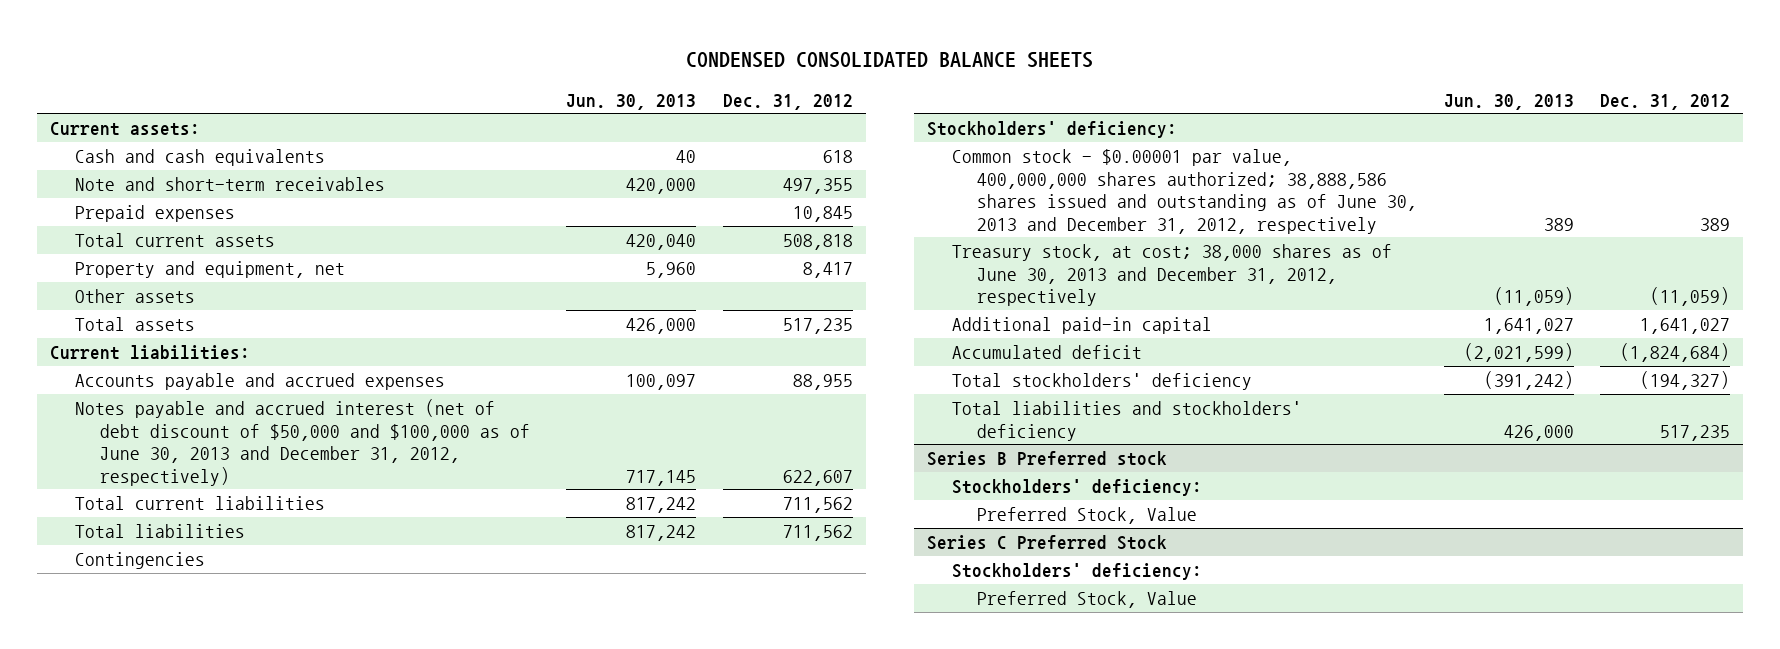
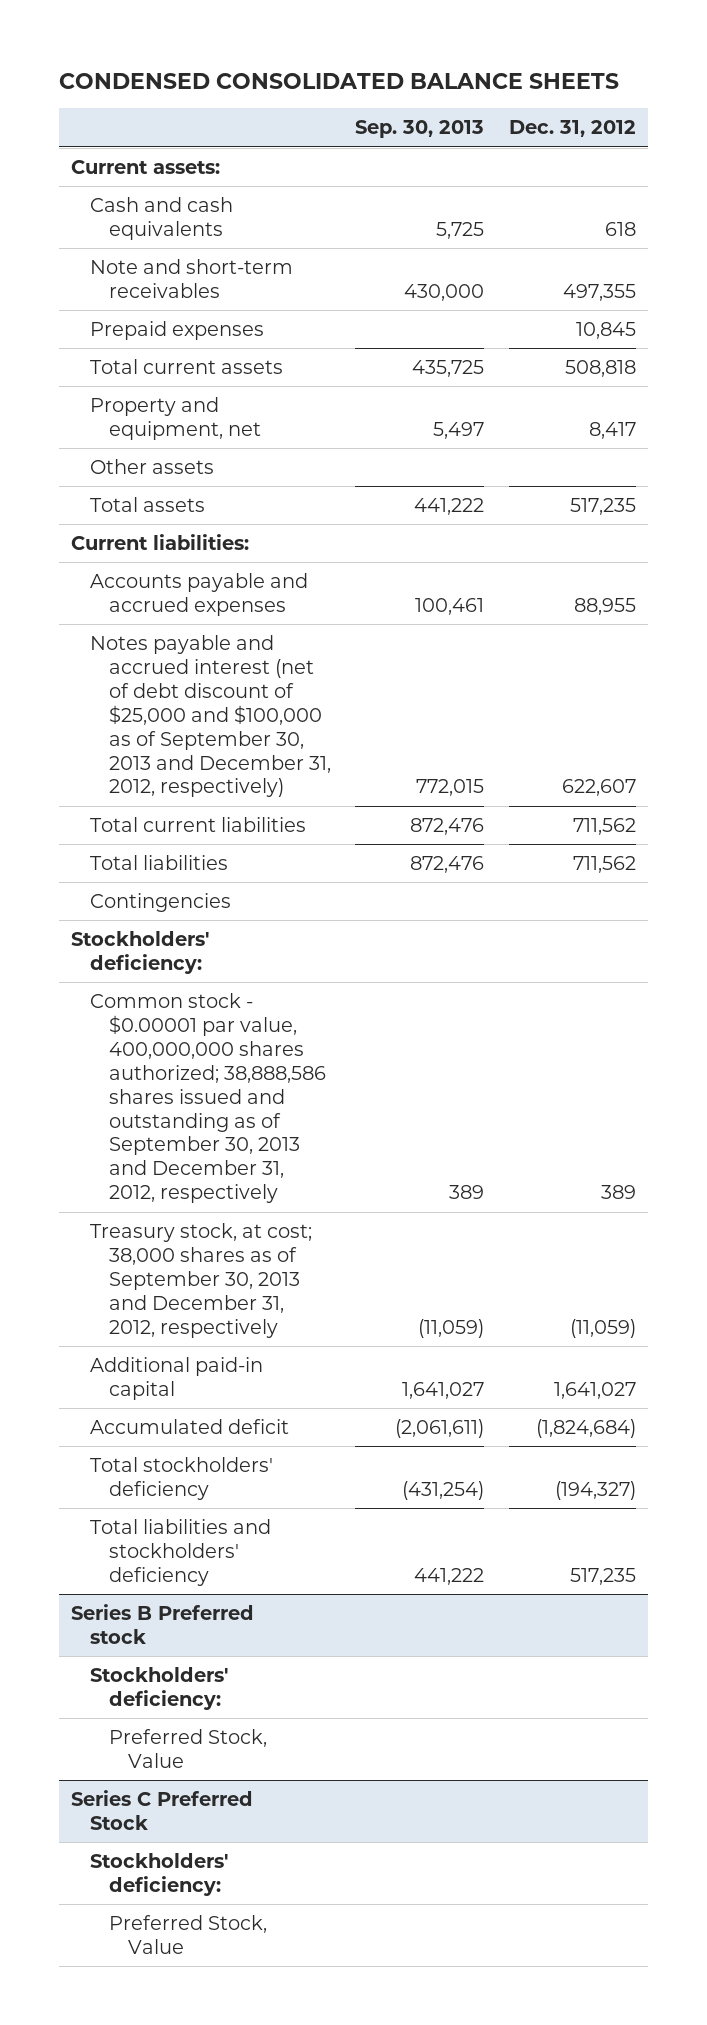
- | Jun. 30, 2013 | Dec. 31, 2012
+ | Sep. 30, 2013 | Dec. 31, 2012
- Notes payable and accrued interest (net of debt discount of $50,000 and $100,000 as of June 30, 2013 and December 31, 2012, respectively) | 717,145 | 622,607
+ Notes payable and accrued interest (net of debt discount of $25,000 and $100,000 as of September 30, 2013 and December 31, 2012, respectively) | 772,015 | 622,607
- Common stock - $0.00001 par value, 400,000,000 shares authorized; 38,888,586 shares issued and outstanding as of June 30, 2013 and December 31, 2012, respectively | 389 | 389
- Treasury stock, at cost; 38,000 shares as of June 30, 2013 and December 31, 2012, respectively | (11,059) | (11,059)
+ Common stock - $0.00001 par value, 400,000,000 shares authorized; 38,888,586 shares issued and outstanding as of September 30, 2013 and December 31, 2012, respectively | 389 | 389
+ Treasury stock, at cost; 38,000 shares as of September 30, 2013 and December 31, 2012, respectively | (11,059) | (11,059)

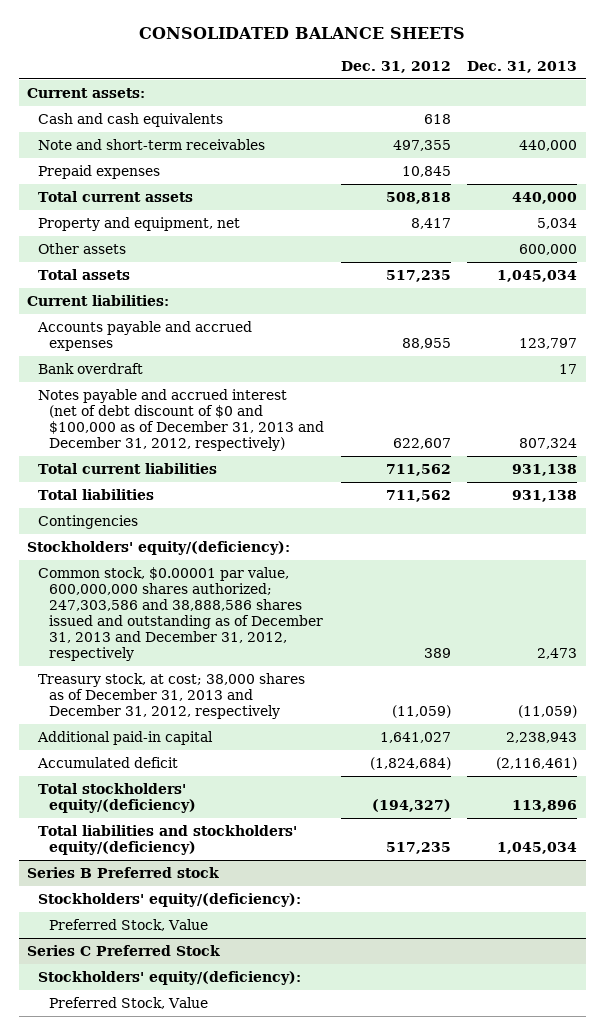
- CONDENSED CONSOLIDATED BALANCE SHEETS
+ CONSOLIDATED BALANCE SHEETS
- | Sep. 30, 2013 | Dec. 31, 2012
+ | Dec. 31, 2012 | Dec. 31, 2013
- Notes payable and accrued interest (net of debt discount of $25,000 and $100,000 as of September 30, 2013 and December 31, 2012, respectively) | 772,015 | 622,607
+ Bank overdraft | | 17
+ Notes payable and accrued interest (net of debt discount of $0 and $100,000 as of December 31, 2013 and December 31, 2012, respectively) | 622,607 | 807,324
- Stockholders' deficiency:
- Common stock - $0.00001 par value, 400,000,000 shares authorized; 38,888,586 shares issued and outstanding as of September 30, 2013 and December 31, 2012, respectively | 389 | 389
- Treasury stock, at cost; 38,000 shares as of September 30, 2013 and December 31, 2012, respectively | (11,059) | (11,059)
+ Stockholders' equity/(deficiency):
+ Common stock, $0.00001 par value, 600,000,000 shares authorized; 247,303,586 and 38,888,586 shares issued and outstanding as of December 31, 2013 and December 31, 2012, respectively | 389 | 2,473
+ Treasury stock, at cost; 38,000 shares as of December 31, 2013 and December 31, 2012, respectively | (11,059) | (11,059)
- Total stockholders' deficiency | (431,254) | (194,327)
- Total liabilities and stockholders' deficiency | 441,222 | 517,235
+ Total stockholders' equity/(deficiency) | (194,327) | 113,896
+ Total liabilities and stockholders' equity/(deficiency) | 517,235 | 1,045,034
@ Series B Preferred stock
- Stockholders' deficiency:
+ Stockholders' equity/(deficiency):
@ Series C Preferred Stock
- Stockholders' deficiency:
+ Stockholders' equity/(deficiency):

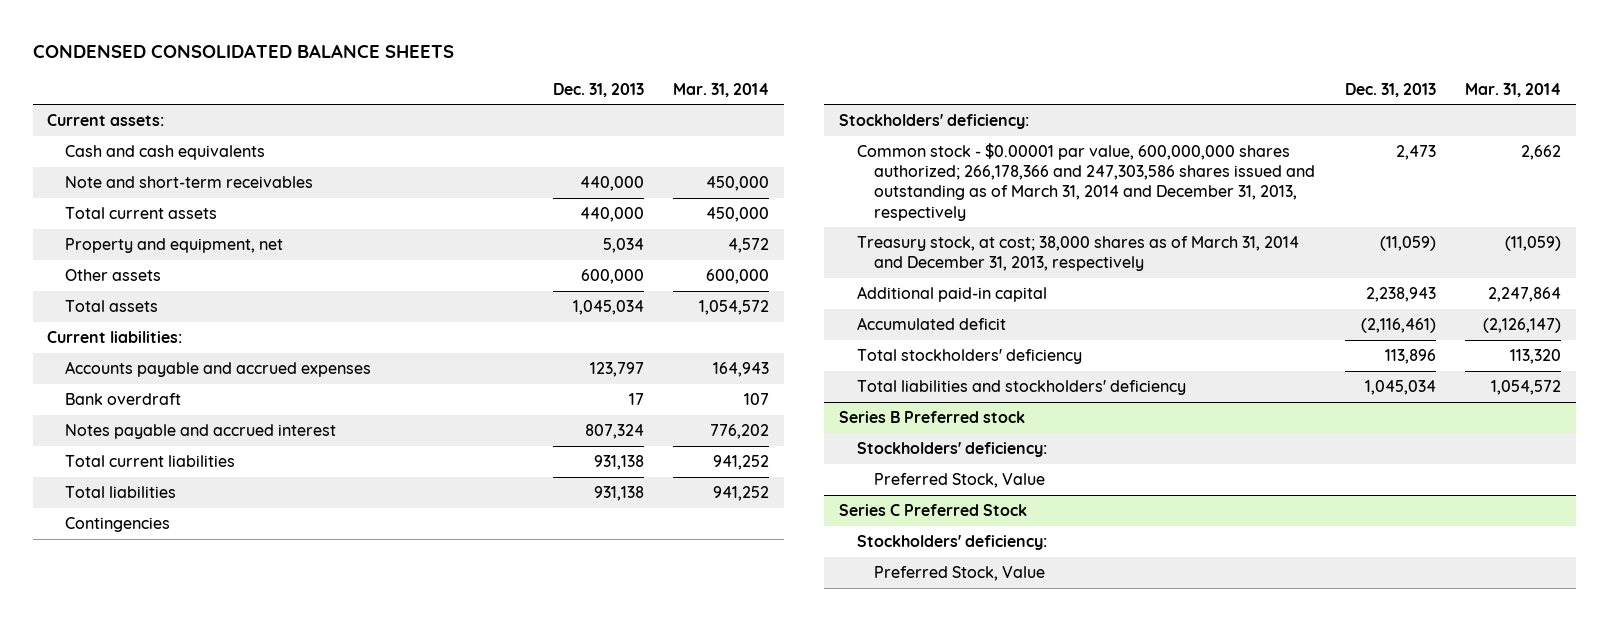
- CONSOLIDATED BALANCE SHEETS
+ CONDENSED CONSOLIDATED BALANCE SHEETS
- | Dec. 31, 2012 | Dec. 31, 2013
+ | Dec. 31, 2013 | Mar. 31, 2014
- Prepaid expenses | 10,845 |
- Notes payable and accrued interest (net of debt discount of $0 and $100,000 as of December 31, 2013 and December 31, 2012, respectively) | 622,607 | 807,324
+ Notes payable and accrued interest | 807,324 | 776,202
- Stockholders' equity/(deficiency):
- Common stock, $0.00001 par value, 600,000,000 shares authorized; 247,303,586 and 38,888,586 shares issued and outstanding as of December 31, 2013 and December 31, 2012, respectively | 389 | 2,473
- Treasury stock, at cost; 38,000 shares as of December 31, 2013 and December 31, 2012, respectively | (11,059) | (11,059)
+ Stockholders' deficiency:
+ Common stock - $0.00001 par value, 600,000,000 shares authorized; 266,178,366 and 247,303,586 shares issued and outstanding as of March 31, 2014 and December 31, 2013, respectively | 2,473 | 2,662
+ Treasury stock, at cost; 38,000 shares as of March 31, 2014 and December 31, 2013, respectively | (11,059) | (11,059)
- Total stockholders' equity/(deficiency) | (194,327) | 113,896
- Total liabilities and stockholders' equity/(deficiency) | 517,235 | 1,045,034
+ Total stockholders' deficiency | 113,896 | 113,320
+ Total liabilities and stockholders' deficiency | 1,045,034 | 1,054,572
@ Series B Preferred stock
- Stockholders' equity/(deficiency):
+ Stockholders' deficiency:
@ Series C Preferred Stock
- Stockholders' equity/(deficiency):
+ Stockholders' deficiency:

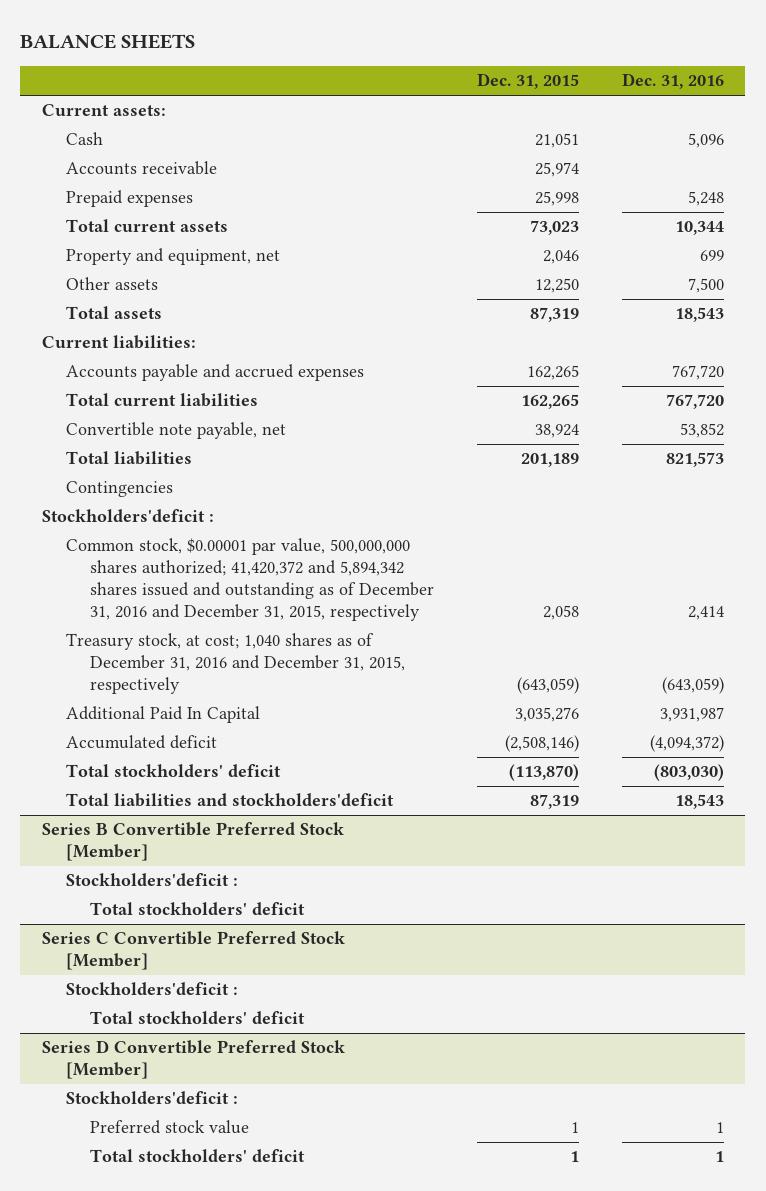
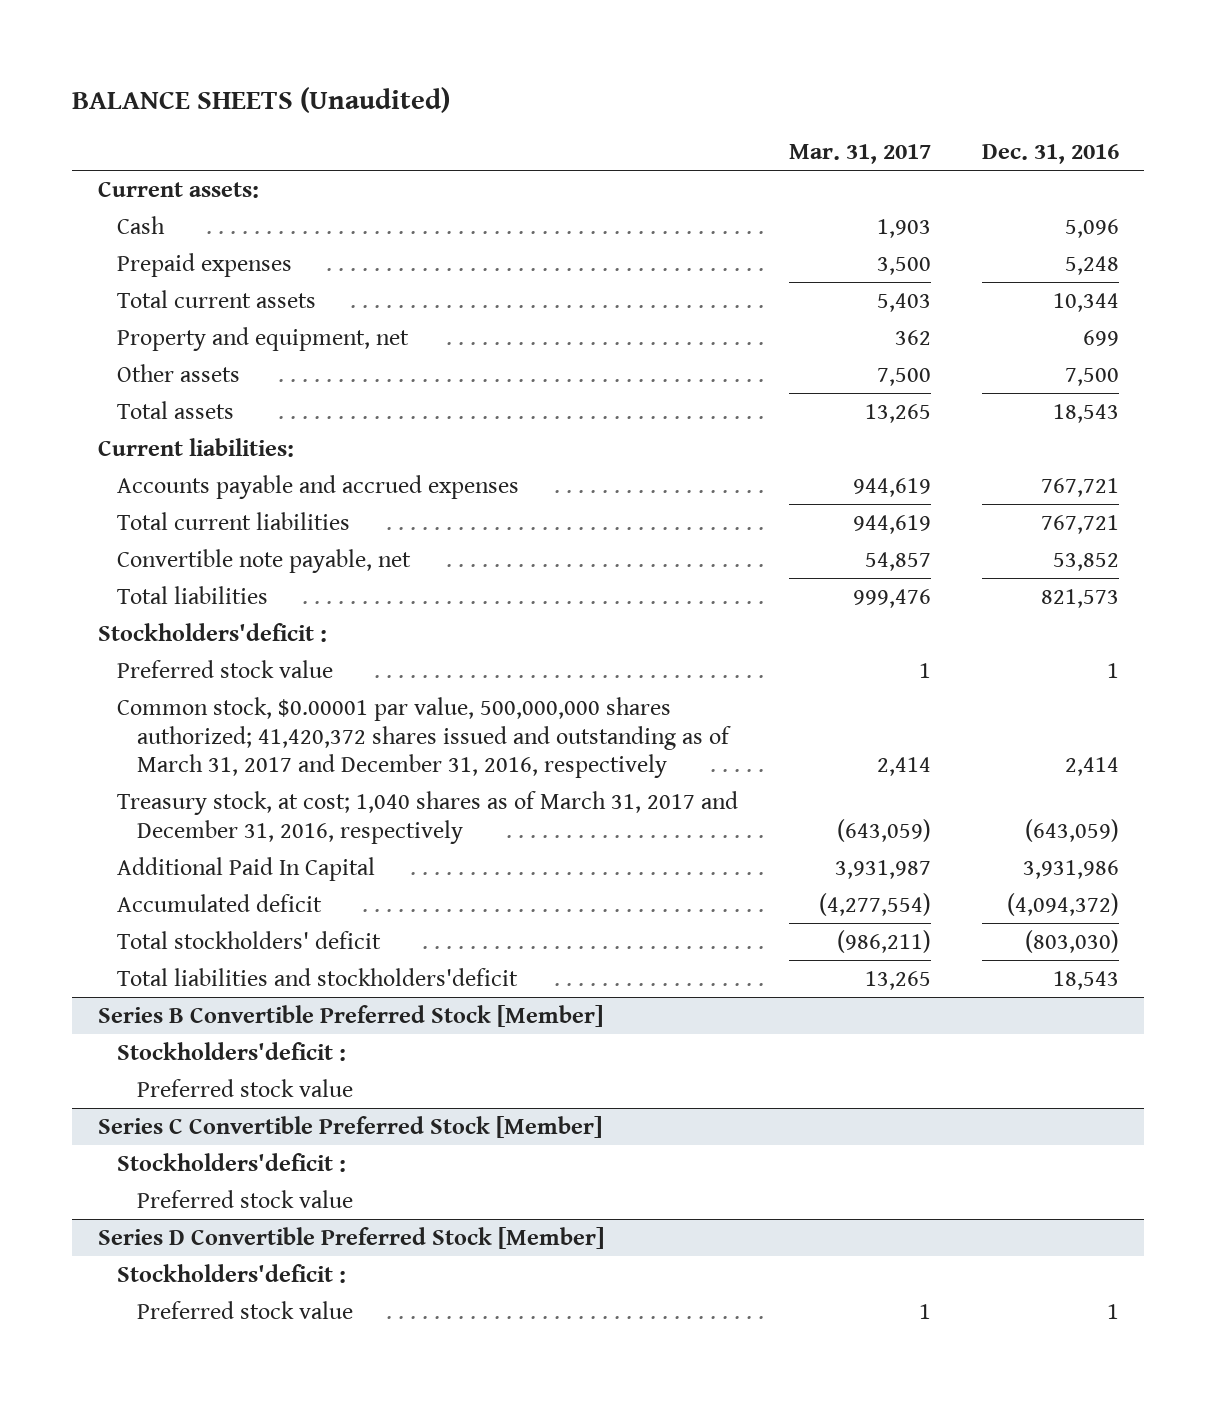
- BALANCE SHEETS
+ BALANCE SHEETS (Unaudited)
- | Dec. 31, 2015 | Dec. 31, 2016
+ | Mar. 31, 2017 | Dec. 31, 2016
- Accounts receivable | 25,974 |
- Accounts payable and accrued expenses | 162,265 | 767,720
- Total current liabilities | 162,265 | 767,720
+ Accounts payable and accrued expenses | 944,619 | 767,721
+ Total current liabilities | 944,619 | 767,721
- Contingencies
- Common stock, $0.00001 par value, 500,000,000 shares authorized; 41,420,372 and 5,894,342 shares issued and outstanding as of December 31, 2016 and December 31, 2015, respectively | 2,058 | 2,414
- Treasury stock, at cost; 1,040 shares as of December 31, 2016 and December 31, 2015, respectively | (643,059) | (643,059)
- Additional Paid In Capital | 3,035,276 | 3,931,987
+ Preferred stock value | 1 | 1
+ Common stock, $0.00001 par value, 500,000,000 shares authorized; 41,420,372 shares issued and outstanding as of March 31, 2017 and December 31, 2016, respectively | 2,414 | 2,414
+ Treasury stock, at cost; 1,040 shares as of March 31, 2017 and December 31, 2016, respectively | (643,059) | (643,059)
+ Additional Paid In Capital | 3,931,987 | 3,931,986
@ Series B Convertible Preferred Stock [Member]
- Total stockholders' deficit
+ Preferred stock value
@ Series C Convertible Preferred Stock [Member]
- Total stockholders' deficit
+ Preferred stock value
@ Series D Convertible Preferred Stock [Member]
- Total stockholders' deficit | 1 | 1

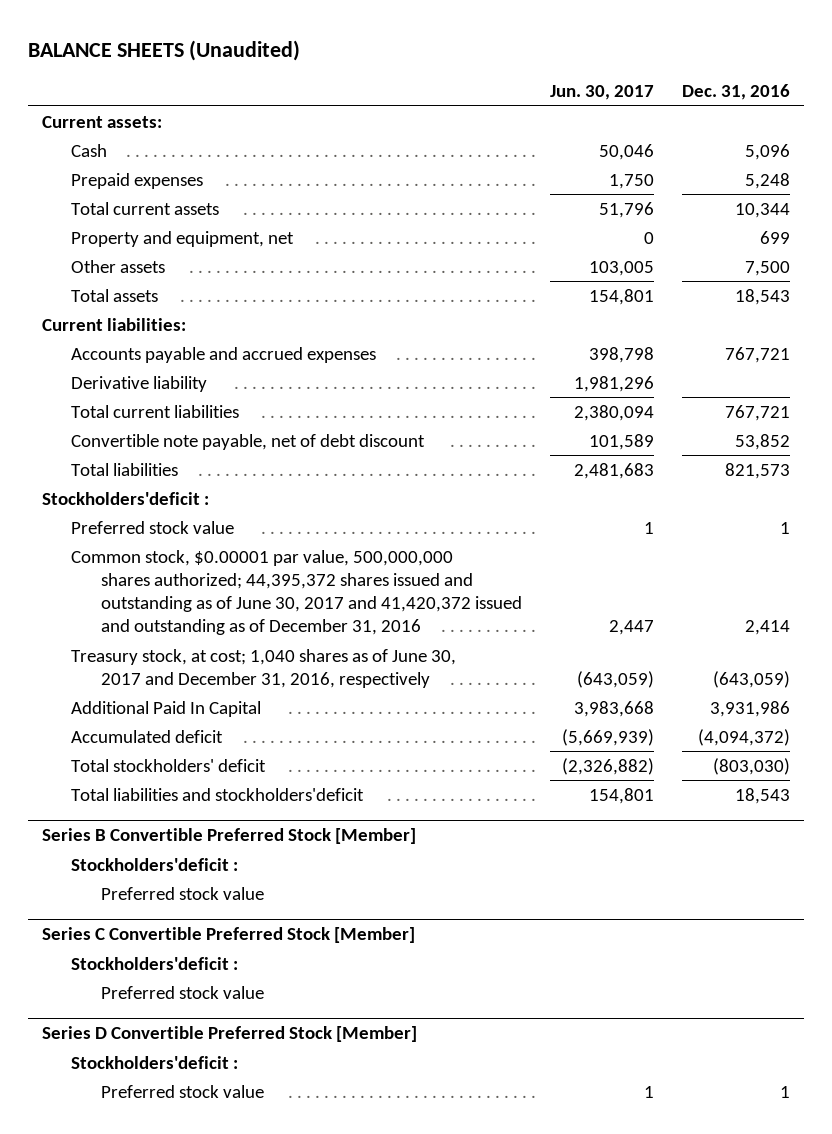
- | Mar. 31, 2017 | Dec. 31, 2016
+ | Jun. 30, 2017 | Dec. 31, 2016
+ Derivative liability | 1,981,296 |
- Convertible note payable, net | 54,857 | 53,852
+ Convertible note payable, net of debt discount | 101,589 | 53,852
- Common stock, $0.00001 par value, 500,000,000 shares authorized; 41,420,372 shares issued and outstanding as of March 31, 2017 and December 31, 2016, respectively | 2,414 | 2,414
- Treasury stock, at cost; 1,040 shares as of March 31, 2017 and December 31, 2016, respectively | (643,059) | (643,059)
+ Common stock, $0.00001 par value, 500,000,000 shares authorized; 44,395,372 shares issued and outstanding as of June 30, 2017 and 41,420,372 issued and outstanding as of December 31, 2016 | 2,447 | 2,414
+ Treasury stock, at cost; 1,040 shares as of June 30, 2017 and December 31, 2016, respectively | (643,059) | (643,059)

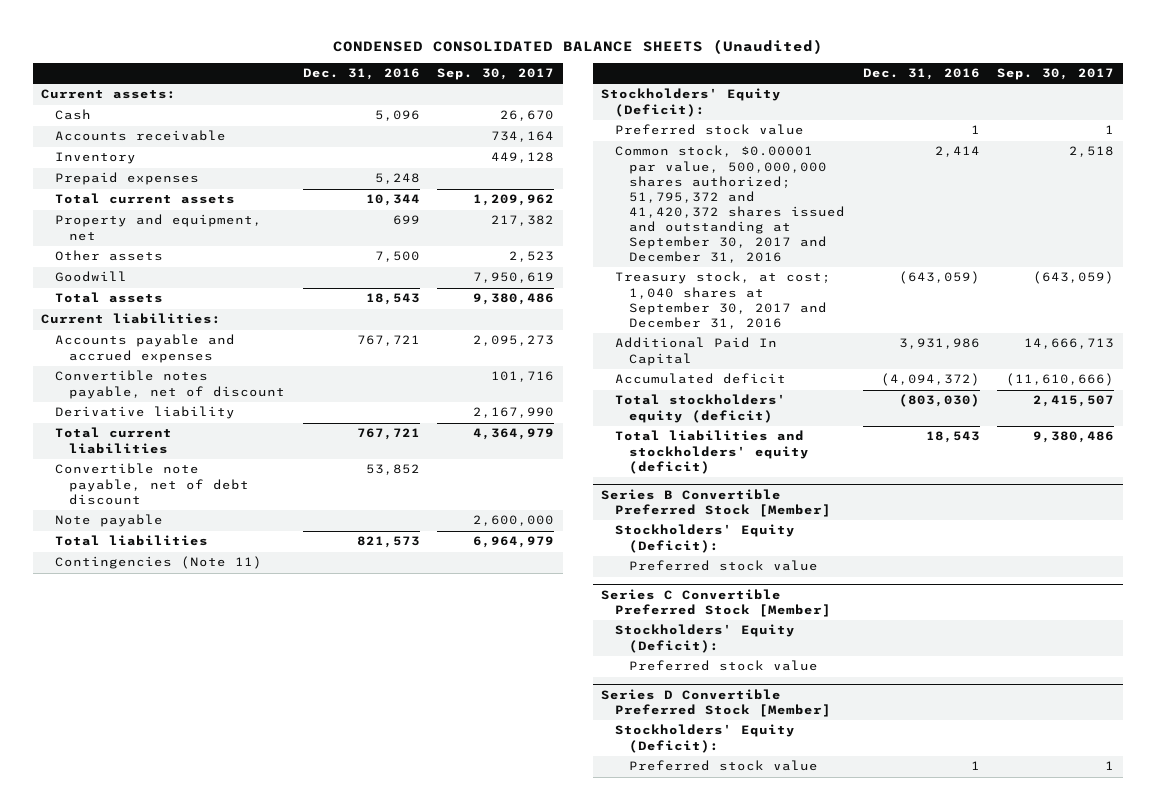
- BALANCE SHEETS (Unaudited)
+ CONDENSED CONSOLIDATED BALANCE SHEETS (Unaudited)
- | Jun. 30, 2017 | Dec. 31, 2016
+ | Dec. 31, 2016 | Sep. 30, 2017
+ Accounts receivable | | 734,164
+ Inventory | | 449,128
+ Goodwill | | 7,950,619
+ Convertible notes payable, net of discount | | 101,716
+ Note payable | | 2,600,000
- Stockholders'deficit :
+ Contingencies (Note 11)
+ Stockholders' Equity (Deficit):
- Common stock, $0.00001 par value, 500,000,000 shares authorized; 44,395,372 shares issued and outstanding as of June 30, 2017 and 41,420,372 issued and outstanding as of December 31, 2016 | 2,447 | 2,414
- Treasury stock, at cost; 1,040 shares as of June 30, 2017 and December 31, 2016, respectively | (643,059) | (643,059)
+ Common stock, $0.00001 par value, 500,000,000 shares authorized; 51,795,372 and 41,420,372 shares issued and outstanding at September 30, 2017 and December 31, 2016 | 2,414 | 2,518
+ Treasury stock, at cost; 1,040 shares at September 30, 2017 and December 31, 2016 | (643,059) | (643,059)
- Total stockholders' deficit | (2,326,882) | (803,030)
- Total liabilities and stockholders'deficit | 154,801 | 18,543
+ Total stockholders' equity (deficit) | (803,030) | 2,415,507
+ Total liabilities and stockholders' equity (deficit) | 18,543 | 9,380,486
@ Series B Convertible Preferred Stock [Member]
- Stockholders'deficit :
+ Stockholders' Equity (Deficit):
@ Series C Convertible Preferred Stock [Member]
- Stockholders'deficit :
+ Stockholders' Equity (Deficit):
@ Series D Convertible Preferred Stock [Member]
- Stockholders'deficit :
+ Stockholders' Equity (Deficit):

